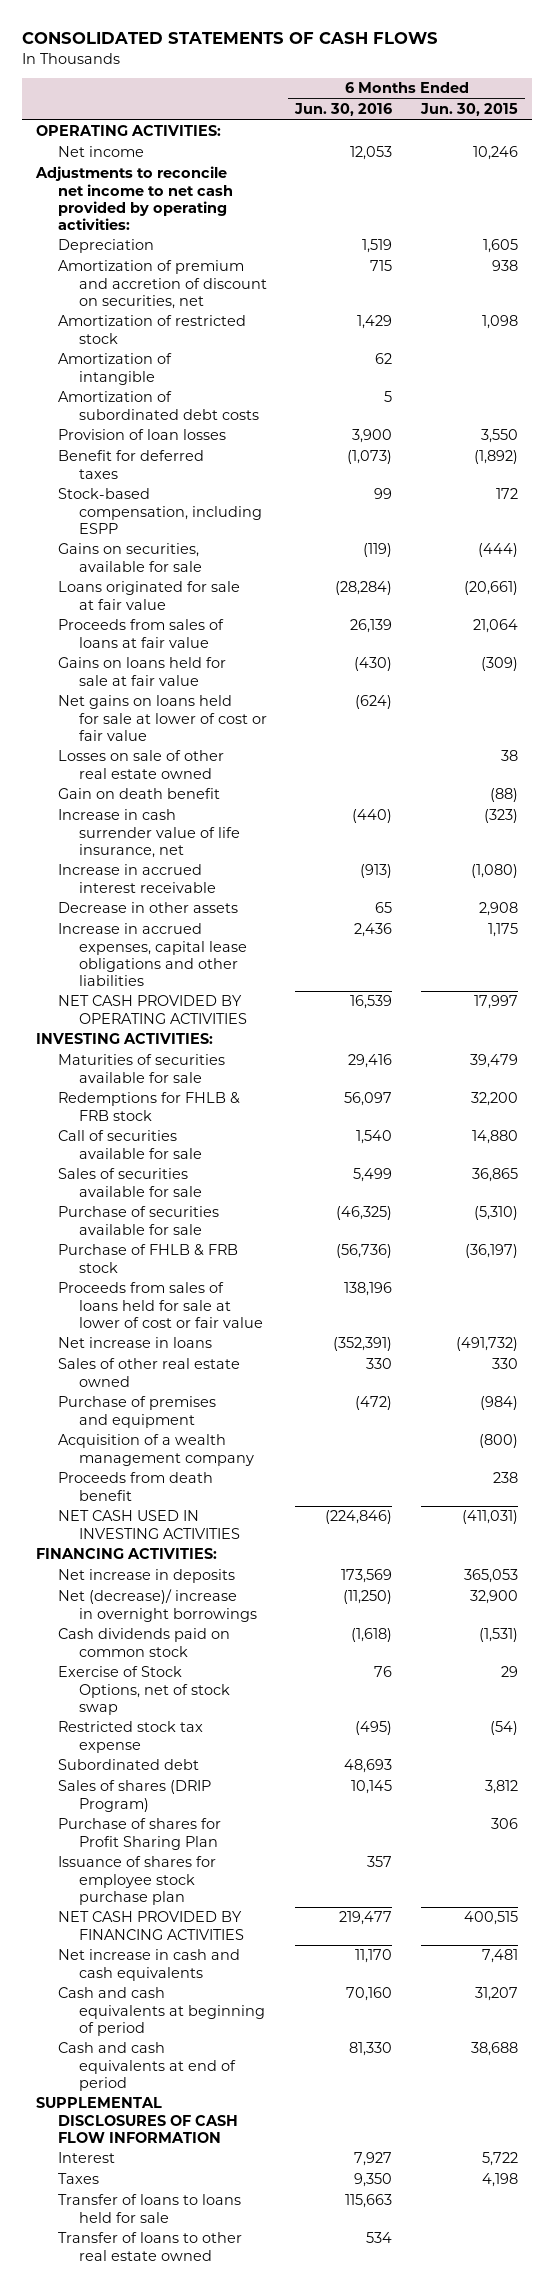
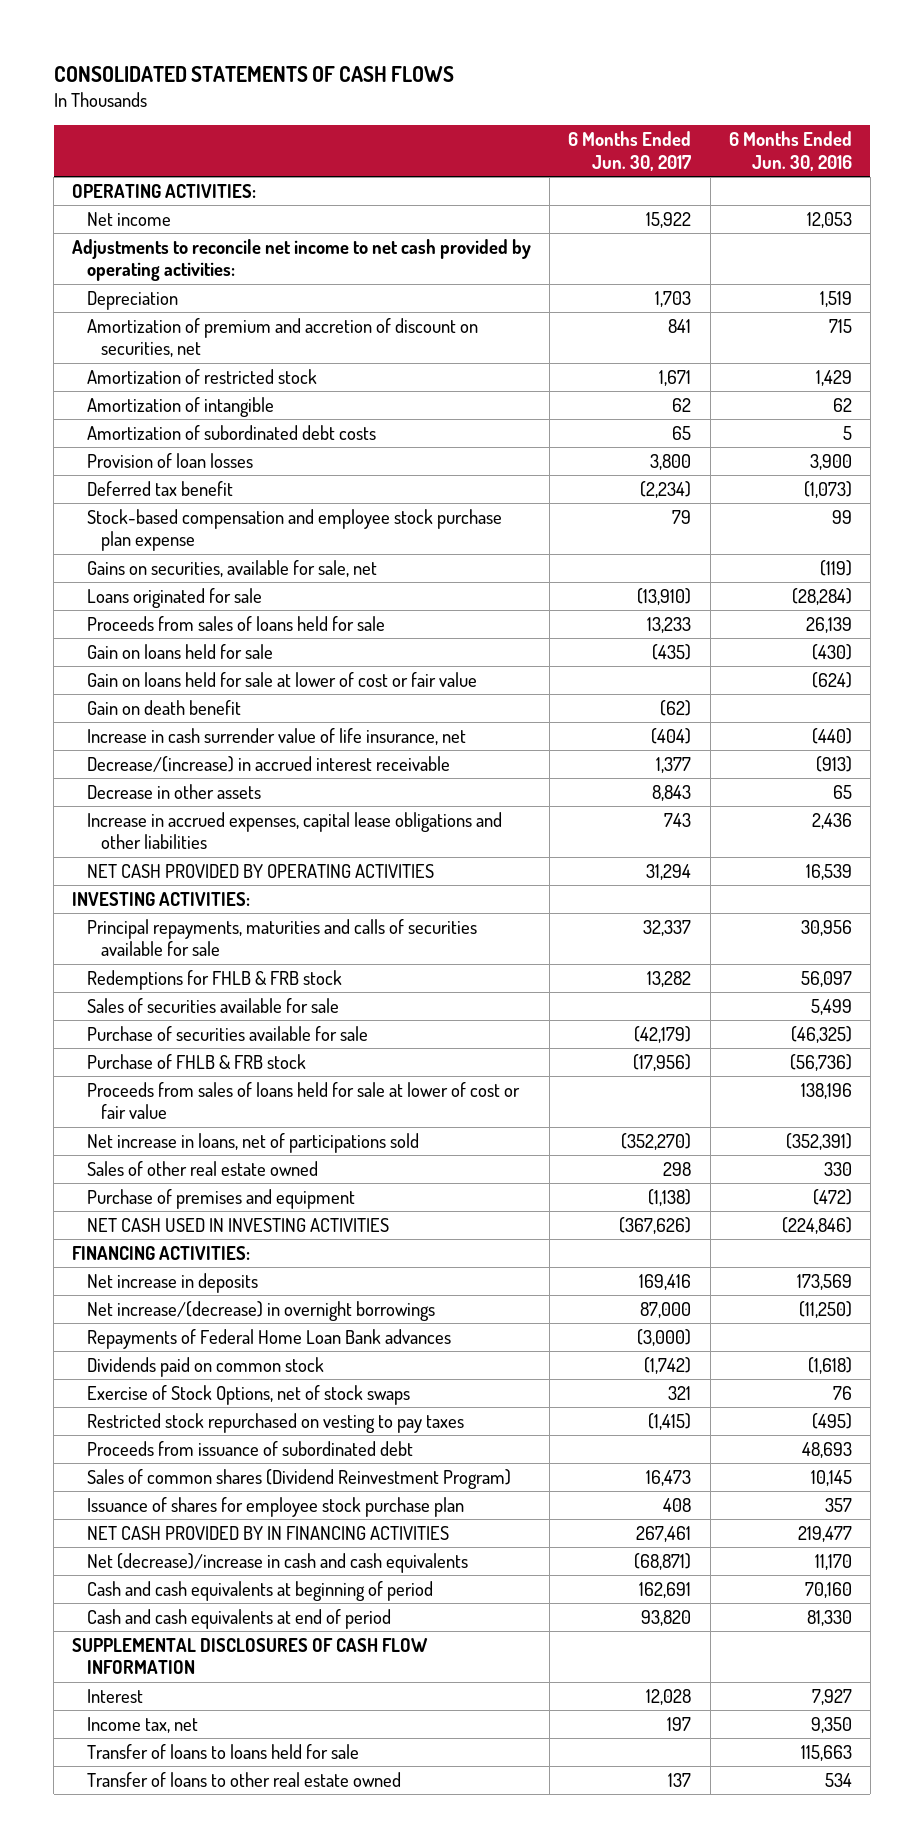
- | 6 Months Ended Jun. 30, 2016 | 6 Months Ended Jun. 30, 2015
+ | 6 Months Ended Jun. 30, 2017 | 6 Months Ended Jun. 30, 2016
- Benefit for deferred taxes | (1,073) | (1,892)
- Stock-based compensation, including ESPP | 99 | 172
- Gains on securities, available for sale | (119) | (444)
- Loans originated for sale at fair value | (28,284) | (20,661)
- Proceeds from sales of loans at fair value | 26,139 | 21,064
- Gains on loans held for sale at fair value | (430) | (309)
- Net gains on loans held for sale at lower of cost or fair value | (624) |
- Losses on sale of other real estate owned | | 38
+ Deferred tax benefit | (2,234) | (1,073)
+ Stock-based compensation and employee stock purchase plan expense | 79 | 99
+ Gains on securities, available for sale, net | | (119)
+ Loans originated for sale | (13,910) | (28,284)
+ Proceeds from sales of loans held for sale | 13,233 | 26,139
+ Gain on loans held for sale | (435) | (430)
+ Gain on loans held for sale at lower of cost or fair value | | (624)
- Increase in accrued interest receivable | (913) | (1,080)
+ Decrease/(increase) in accrued interest receivable | 1,377 | (913)
- Maturities of securities available for sale | 29,416 | 39,479
+ Principal repayments, maturities and calls of securities available for sale | 32,337 | 30,956
- Call of securities available for sale | 1,540 | 14,880
- Net increase in loans | (352,391) | (491,732)
+ Net increase in loans, net of participations sold | (352,270) | (352,391)
- Acquisition of a wealth management company | | (800)
- Proceeds from death benefit | | 238
- Net (decrease)/ increase in overnight borrowings | (11,250) | 32,900
- Cash dividends paid on common stock | (1,618) | (1,531)
- Exercise of Stock Options, net of stock swap | 76 | 29
- Restricted stock tax expense | (495) | (54)
- Subordinated debt | 48,693 |
- Sales of shares (DRIP Program) | 10,145 | 3,812
- Purchase of shares for Profit Sharing Plan | | 306
+ Net increase/(decrease) in overnight borrowings | 87,000 | (11,250)
+ Repayments of Federal Home Loan Bank advances | (3,000) |
+ Dividends paid on common stock | (1,742) | (1,618)
+ Exercise of Stock Options, net of stock swaps | 321 | 76
+ Restricted stock repurchased on vesting to pay taxes | (1,415) | (495)
+ Proceeds from issuance of subordinated debt | | 48,693
+ Sales of common shares (Dividend Reinvestment Program) | 16,473 | 10,145
- NET CASH PROVIDED BY FINANCING ACTIVITIES | 219,477 | 400,515
- Net increase in cash and cash equivalents | 11,170 | 7,481
+ NET CASH PROVIDED BY IN FINANCING ACTIVITIES | 267,461 | 219,477
+ Net (decrease)/increase in cash and cash equivalents | (68,871) | 11,170
- Taxes | 9,350 | 4,198
+ Income tax, net | 197 | 9,350

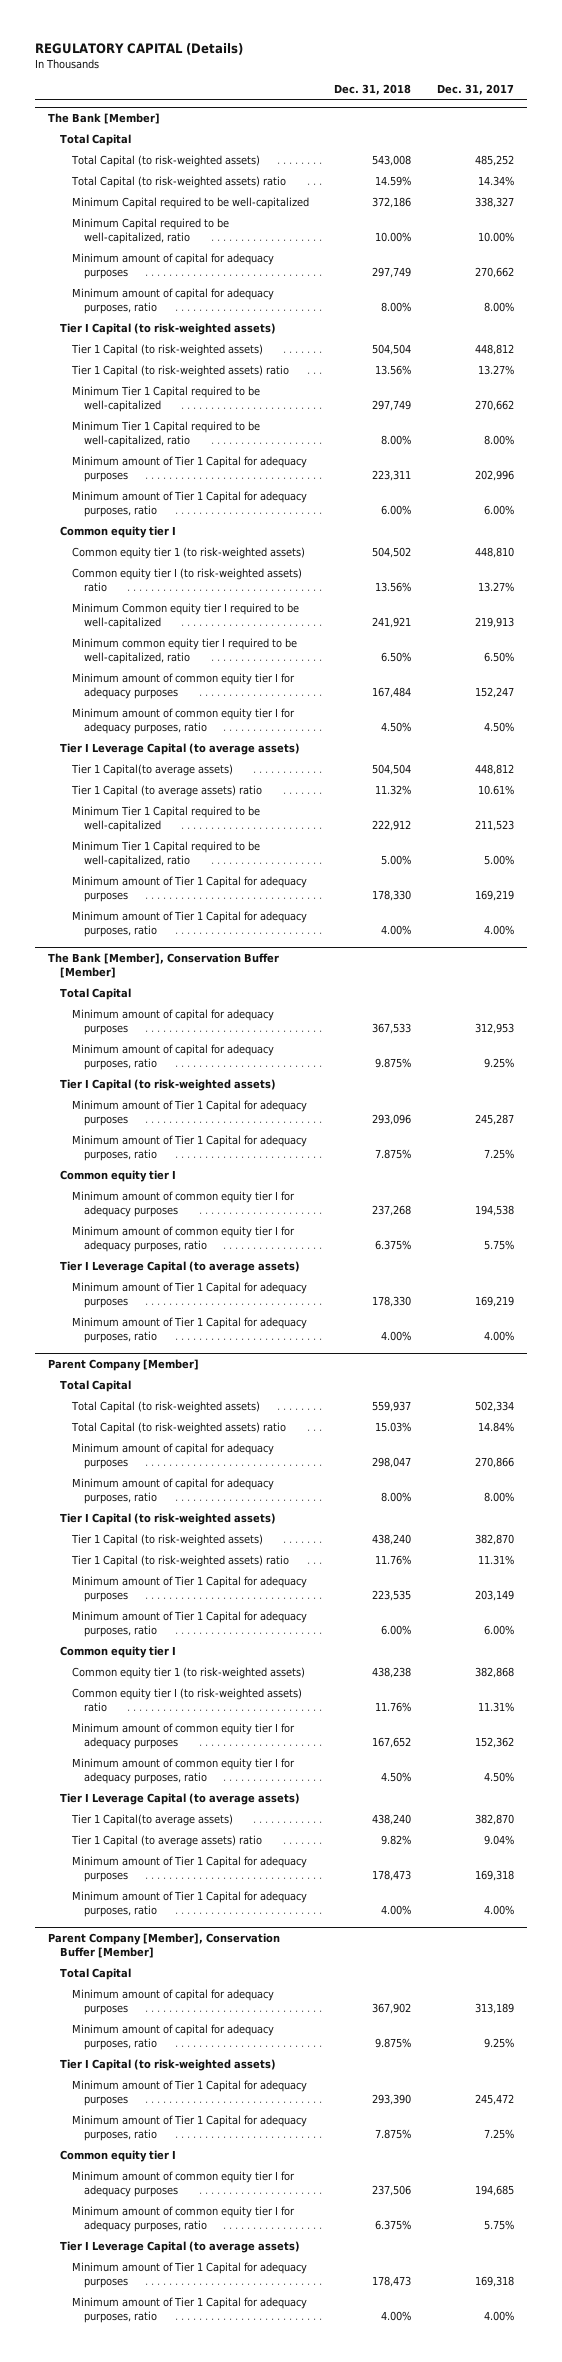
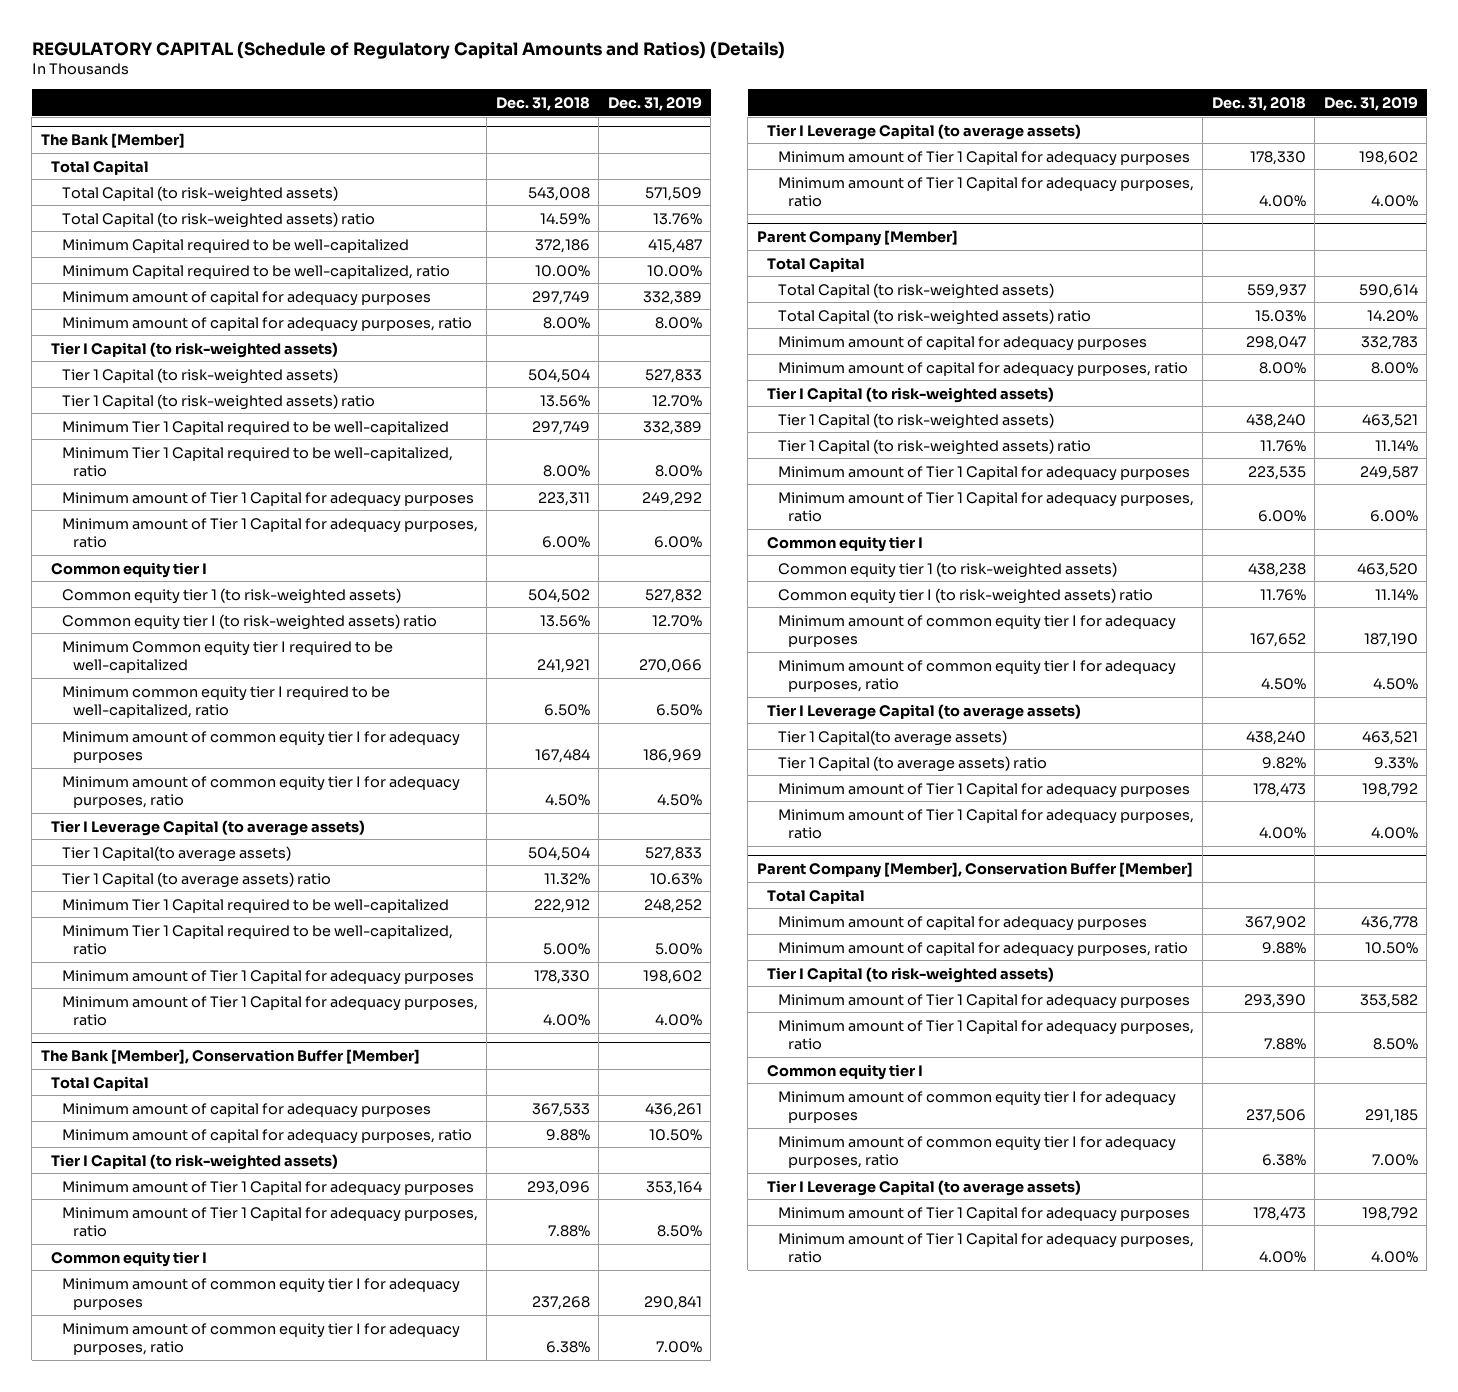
- REGULATORY CAPITAL (Details)
+ REGULATORY CAPITAL (Schedule of Regulatory Capital Amounts and Ratios) (Details)
- | Dec. 31, 2018 | Dec. 31, 2017
+ | Dec. 31, 2018 | Dec. 31, 2019
@ The Bank [Member], Conservation Buffer [Member]
- Minimum amount of capital for adequacy purposes, ratio | 9.875% | 9.25%
+ Minimum amount of capital for adequacy purposes, ratio | 9.88% | 10.50%
- Minimum amount of Tier 1 Capital for adequacy purposes, ratio | 7.875% | 7.25%
+ Minimum amount of Tier 1 Capital for adequacy purposes, ratio | 7.88% | 8.50%
- Minimum amount of common equity tier I for adequacy purposes, ratio | 6.375% | 5.75%
+ Minimum amount of common equity tier I for adequacy purposes, ratio | 6.38% | 7.00%
@ Parent Company [Member], Conservation Buffer [Member]
- Minimum amount of capital for adequacy purposes, ratio | 9.875% | 9.25%
+ Minimum amount of capital for adequacy purposes, ratio | 9.88% | 10.50%
- Minimum amount of Tier 1 Capital for adequacy purposes, ratio | 7.875% | 7.25%
+ Minimum amount of Tier 1 Capital for adequacy purposes, ratio | 7.88% | 8.50%
- Minimum amount of common equity tier I for adequacy purposes, ratio | 6.375% | 5.75%
+ Minimum amount of common equity tier I for adequacy purposes, ratio | 6.38% | 7.00%

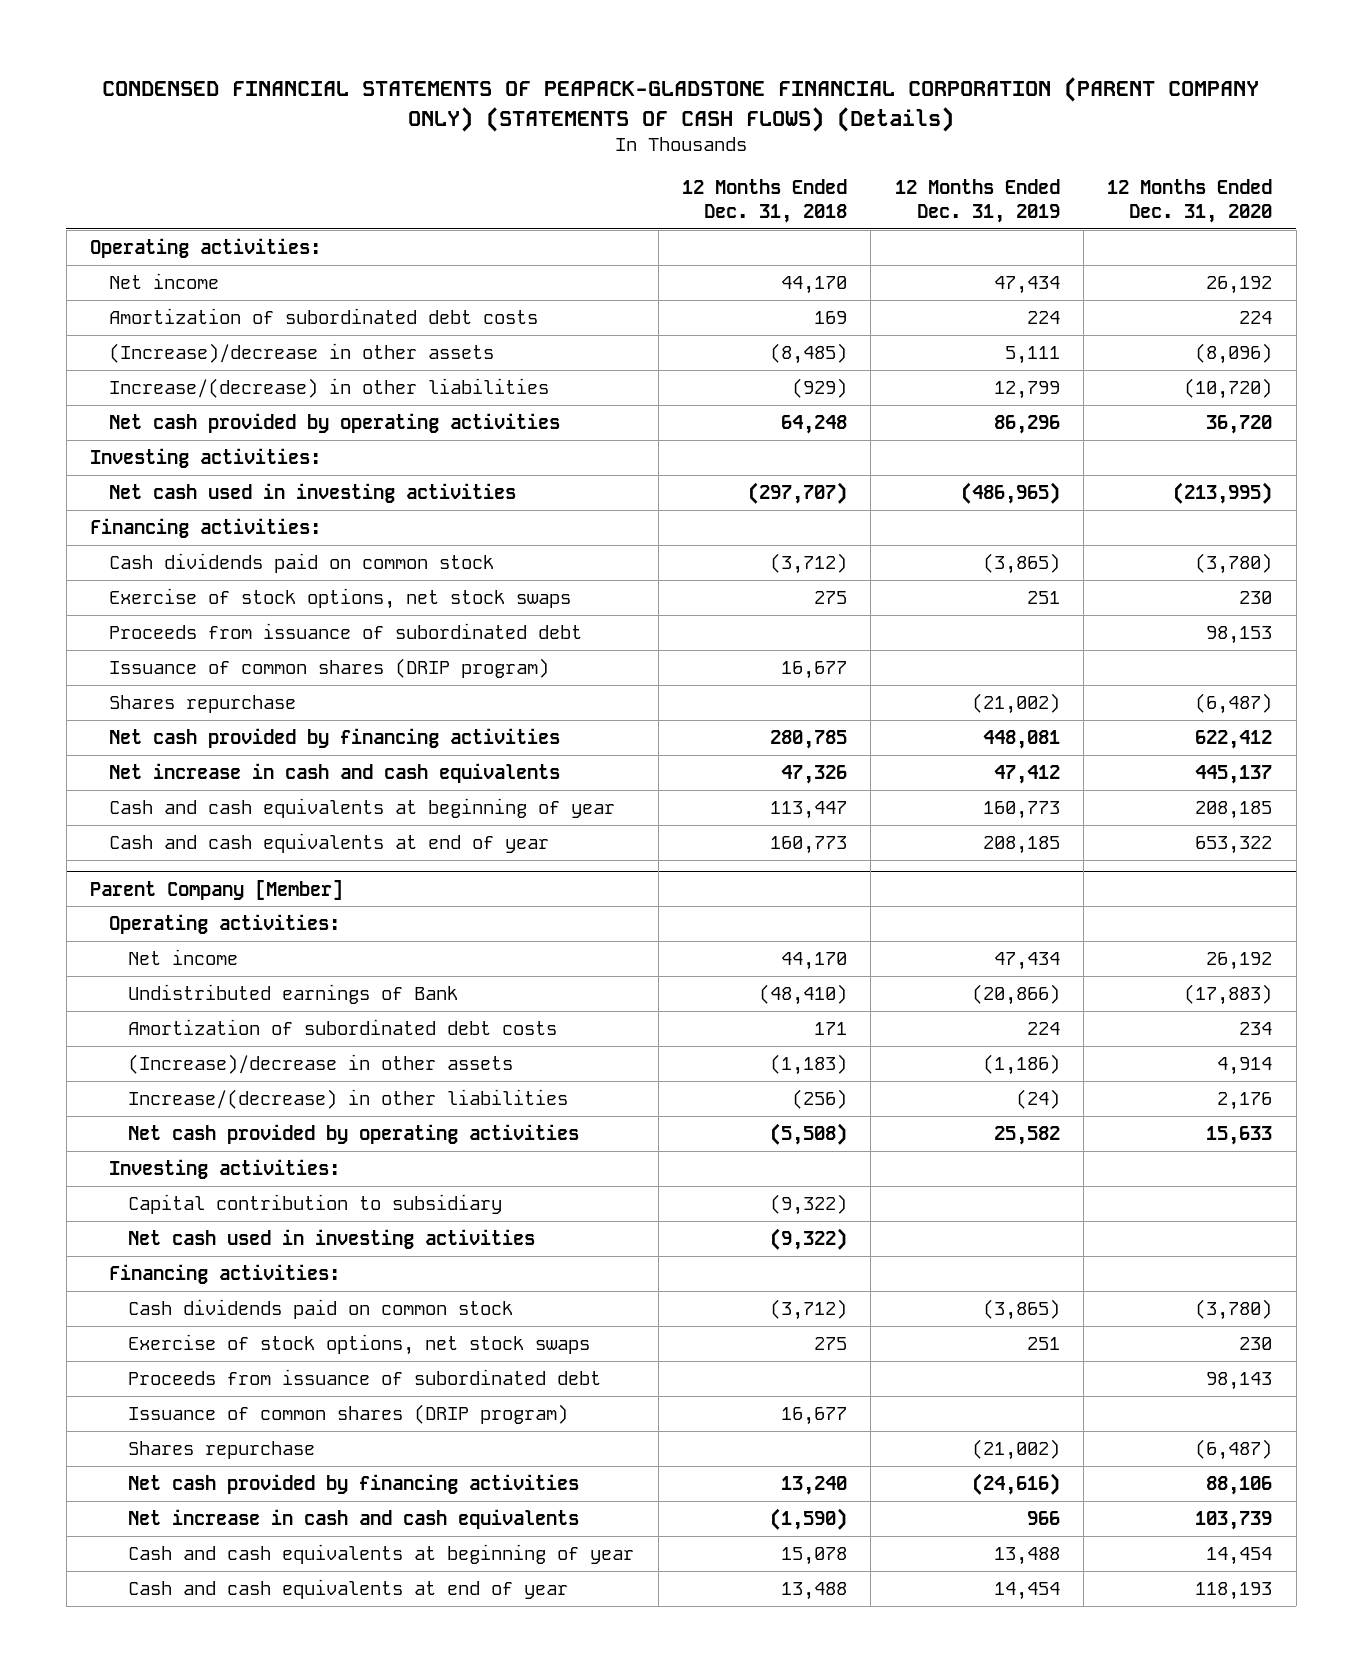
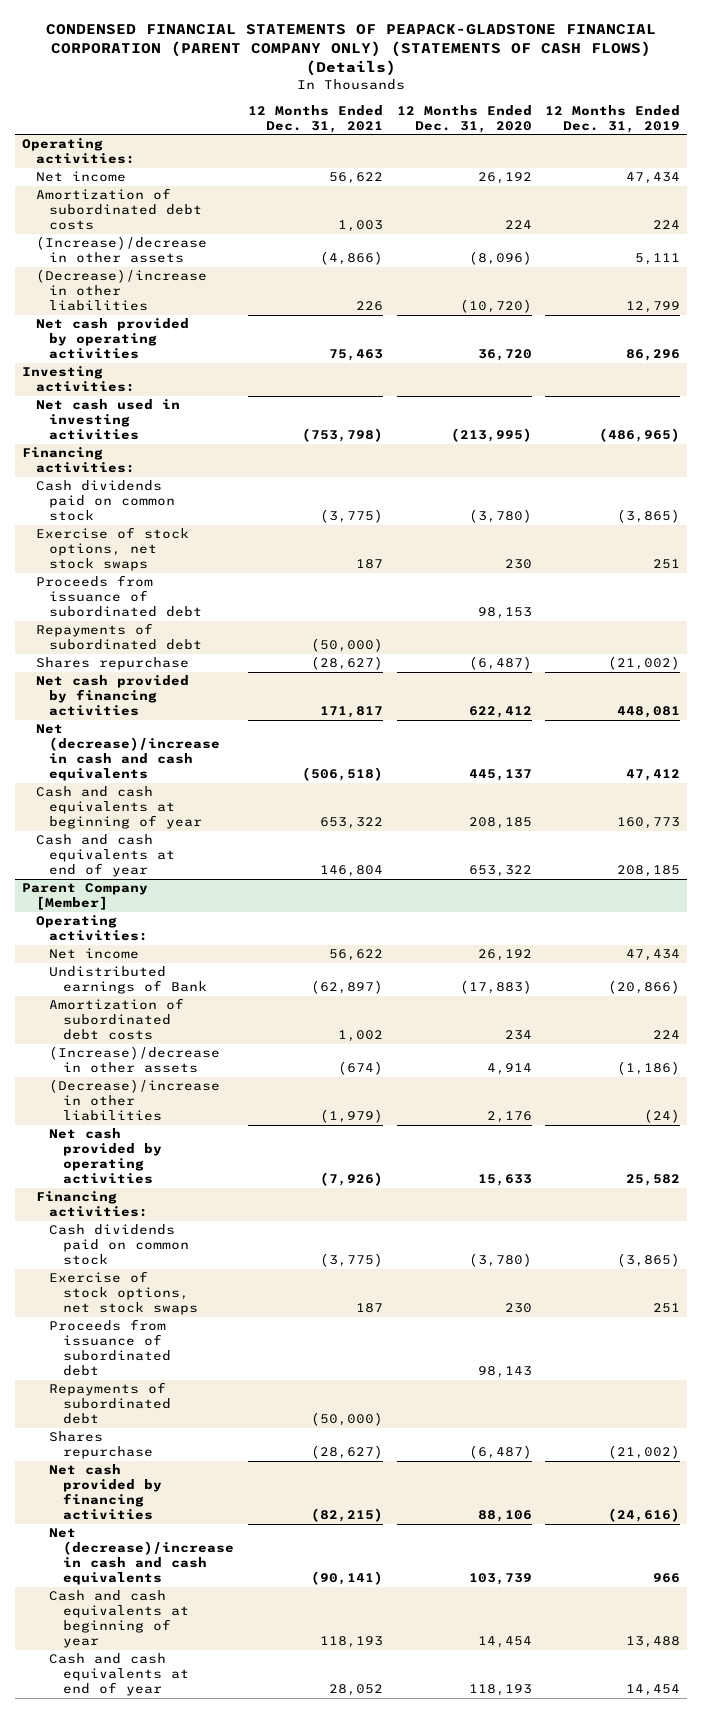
- | 12 Months Ended Dec. 31, 2018 | 12 Months Ended Dec. 31, 2019 | 12 Months Ended Dec. 31, 2020
+ | 12 Months Ended Dec. 31, 2021 | 12 Months Ended Dec. 31, 2020 | 12 Months Ended Dec. 31, 2019
- Increase/(decrease) in other liabilities | (929) | 12,799 | (10,720)
+ (Decrease)/increase in other liabilities | 226 | (10,720) | 12,799
- Issuance of common shares (DRIP program) | 16,677 | |
+ Repayments of subordinated debt | (50,000) | |
- Net increase in cash and cash equivalents | 47,326 | 47,412 | 445,137
+ Net (decrease)/increase in cash and cash equivalents | (506,518) | 445,137 | 47,412
@ Parent Company [Member]
- Increase/(decrease) in other liabilities | (256) | (24) | 2,176
+ (Decrease)/increase in other liabilities | (1,979) | 2,176 | (24)
- Investing activities:
- Capital contribution to subsidiary | (9,322) | |
- Net cash used in investing activities | (9,322) | |
- Issuance of common shares (DRIP program) | 16,677 | |
+ Repayments of subordinated debt | (50,000) | |
- Net increase in cash and cash equivalents | (1,590) | 966 | 103,739
+ Net (decrease)/increase in cash and cash equivalents | (90,141) | 103,739 | 966

